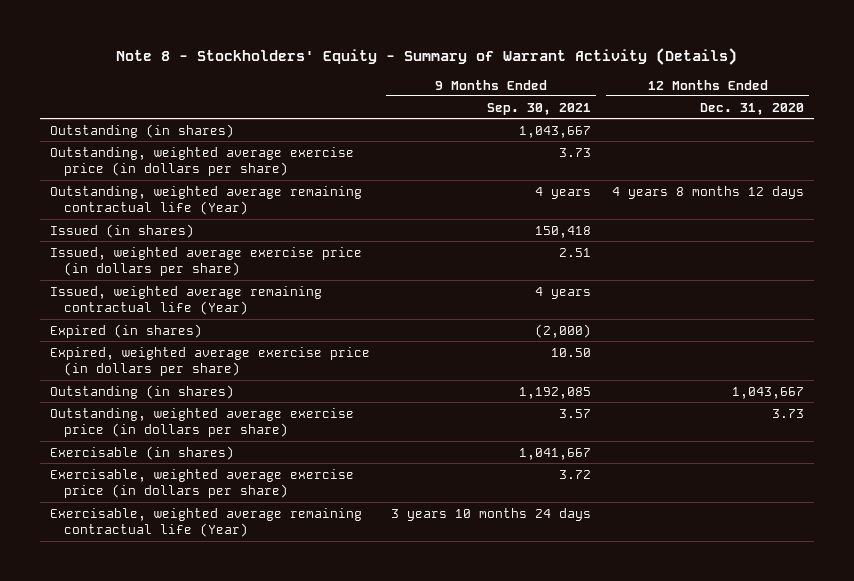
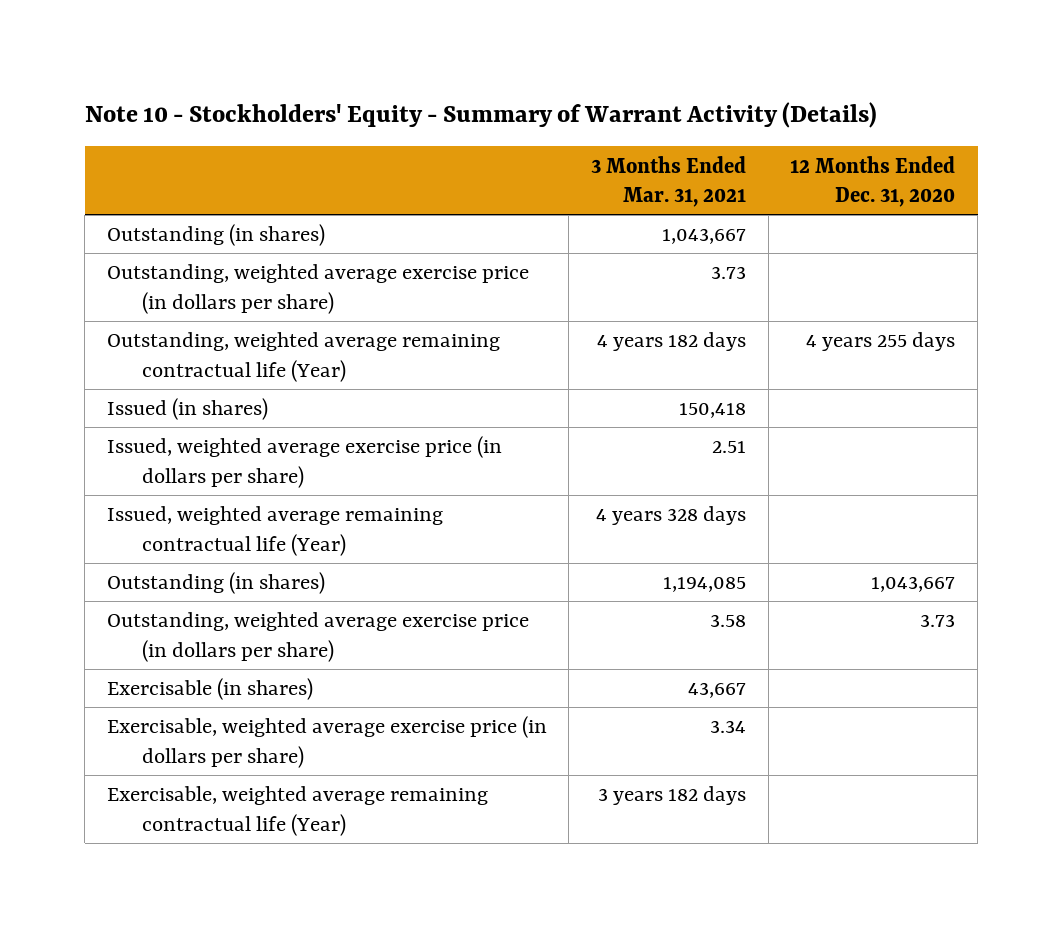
- Note 8 - Stockholders' Equity - Summary of Warrant Activity (Details)
+ Note 10 - Stockholders' Equity - Summary of Warrant Activity (Details)
- | 9 Months Ended Sep. 30, 2021 | 12 Months Ended Dec. 31, 2020
+ | 3 Months Ended Mar. 31, 2021 | 12 Months Ended Dec. 31, 2020
- Outstanding, weighted average remaining contractual life (Year) | 4 years | 4 years 8 months 12 days
+ Outstanding, weighted average remaining contractual life (Year) | 4 years 182 days | 4 years 255 days
- Expired (in shares) | (2,000) |
- Expired, weighted average exercise price (in dollars per share) | 10.50 |

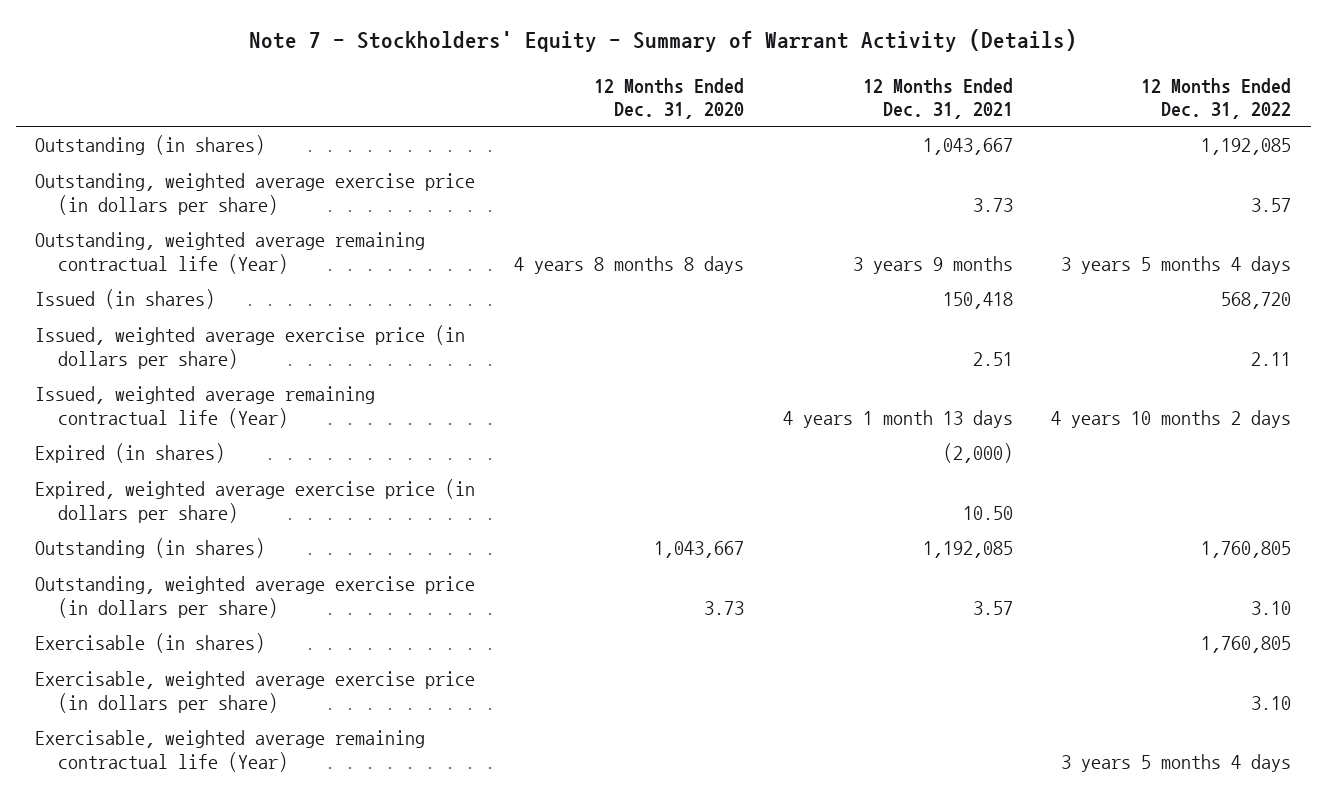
- Note 10 - Stockholders' Equity - Summary of Warrant Activity (Details)
+ Note 7 - Stockholders' Equity - Summary of Warrant Activity (Details)
- | 3 Months Ended Mar. 31, 2021 | 12 Months Ended Dec. 31, 2020
+ | 12 Months Ended Dec. 31, 2020 | 12 Months Ended Dec. 31, 2021 | 12 Months Ended Dec. 31, 2022
- Outstanding, weighted average remaining contractual life (Year) | 4 years 182 days | 4 years 255 days
+ Outstanding, weighted average remaining contractual life (Year) | 4 years 8 months 8 days | 3 years 9 months | 3 years 5 months 4 days
+ Expired (in shares) | | (2,000) |
+ Expired, weighted average exercise price (in dollars per share) | | 10.50 |

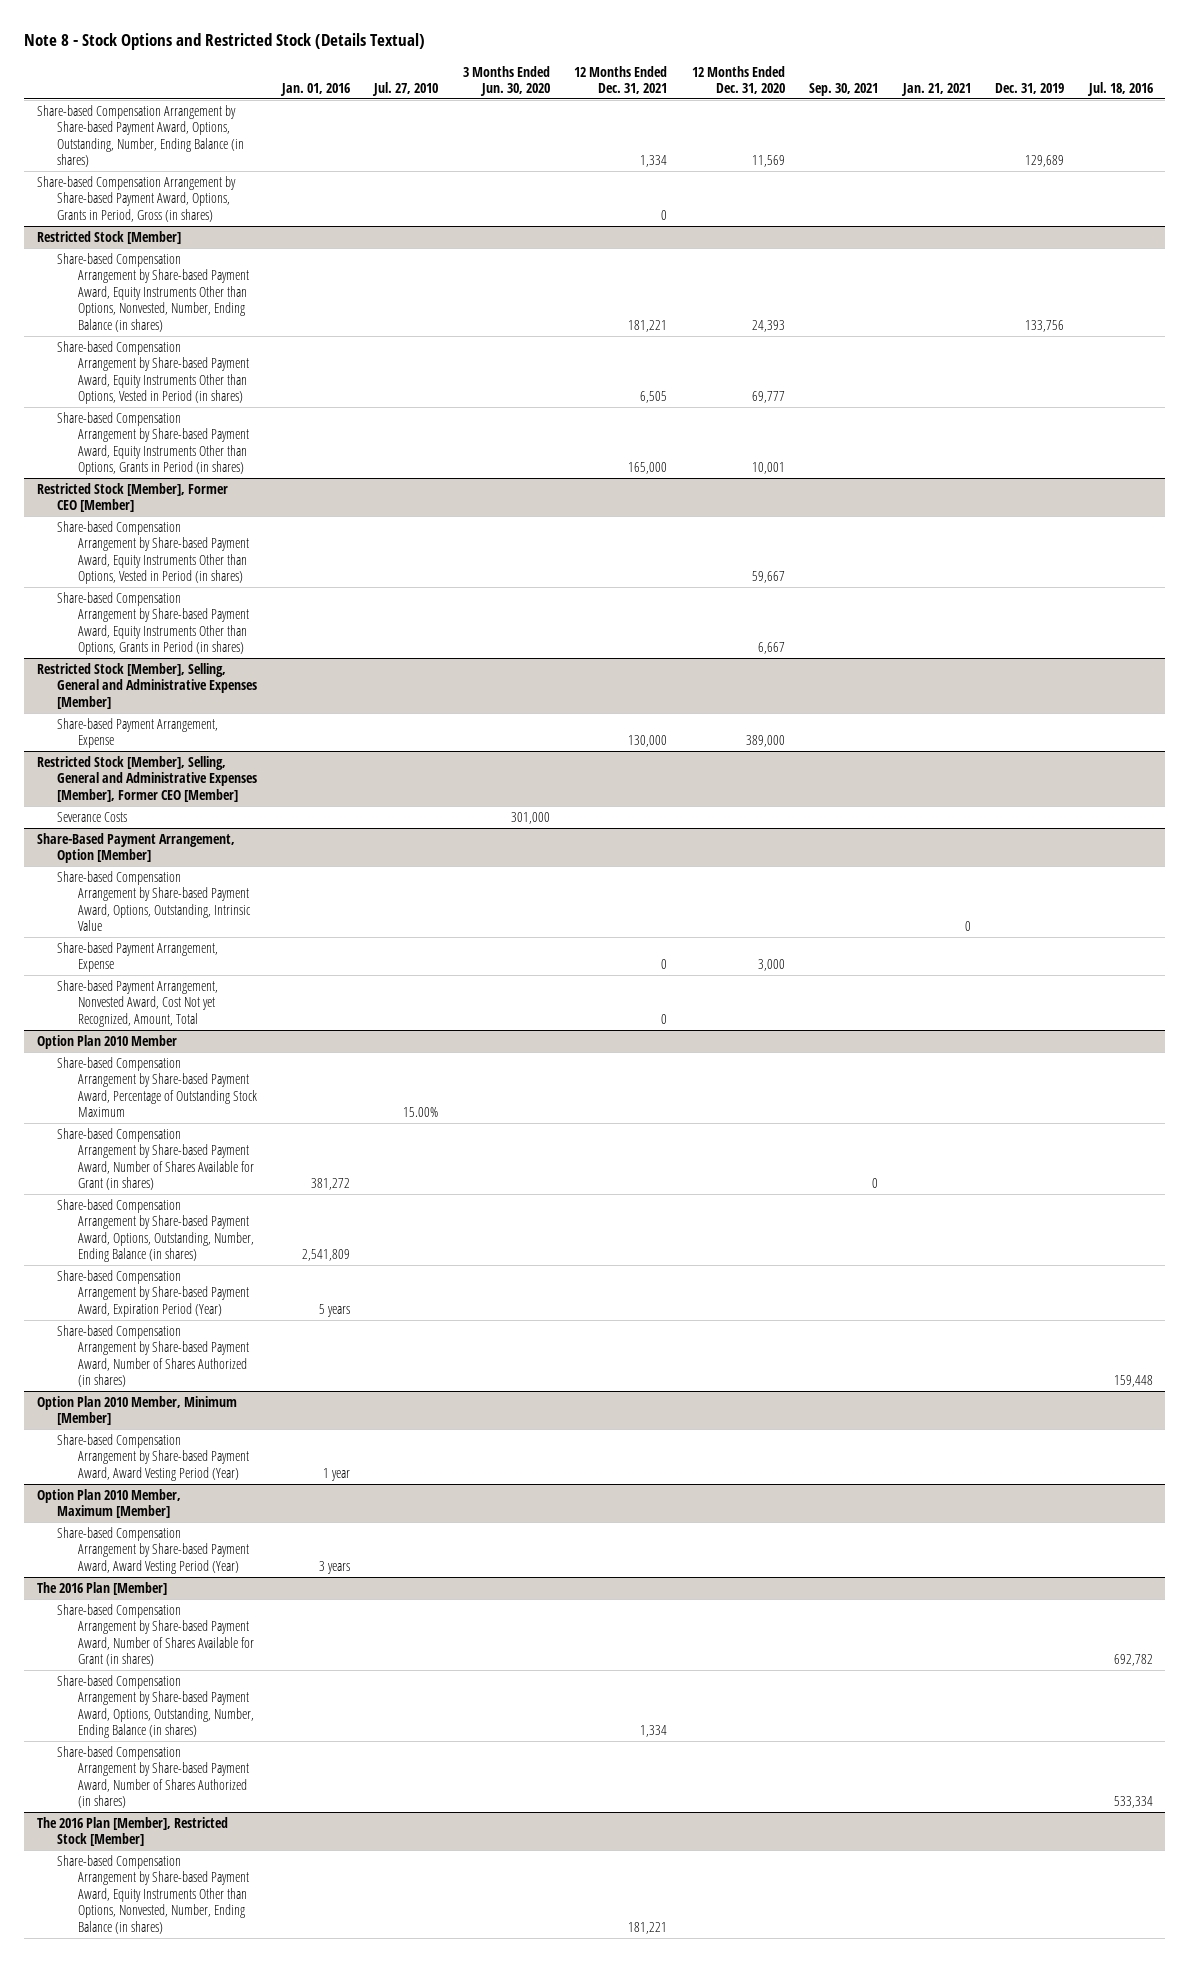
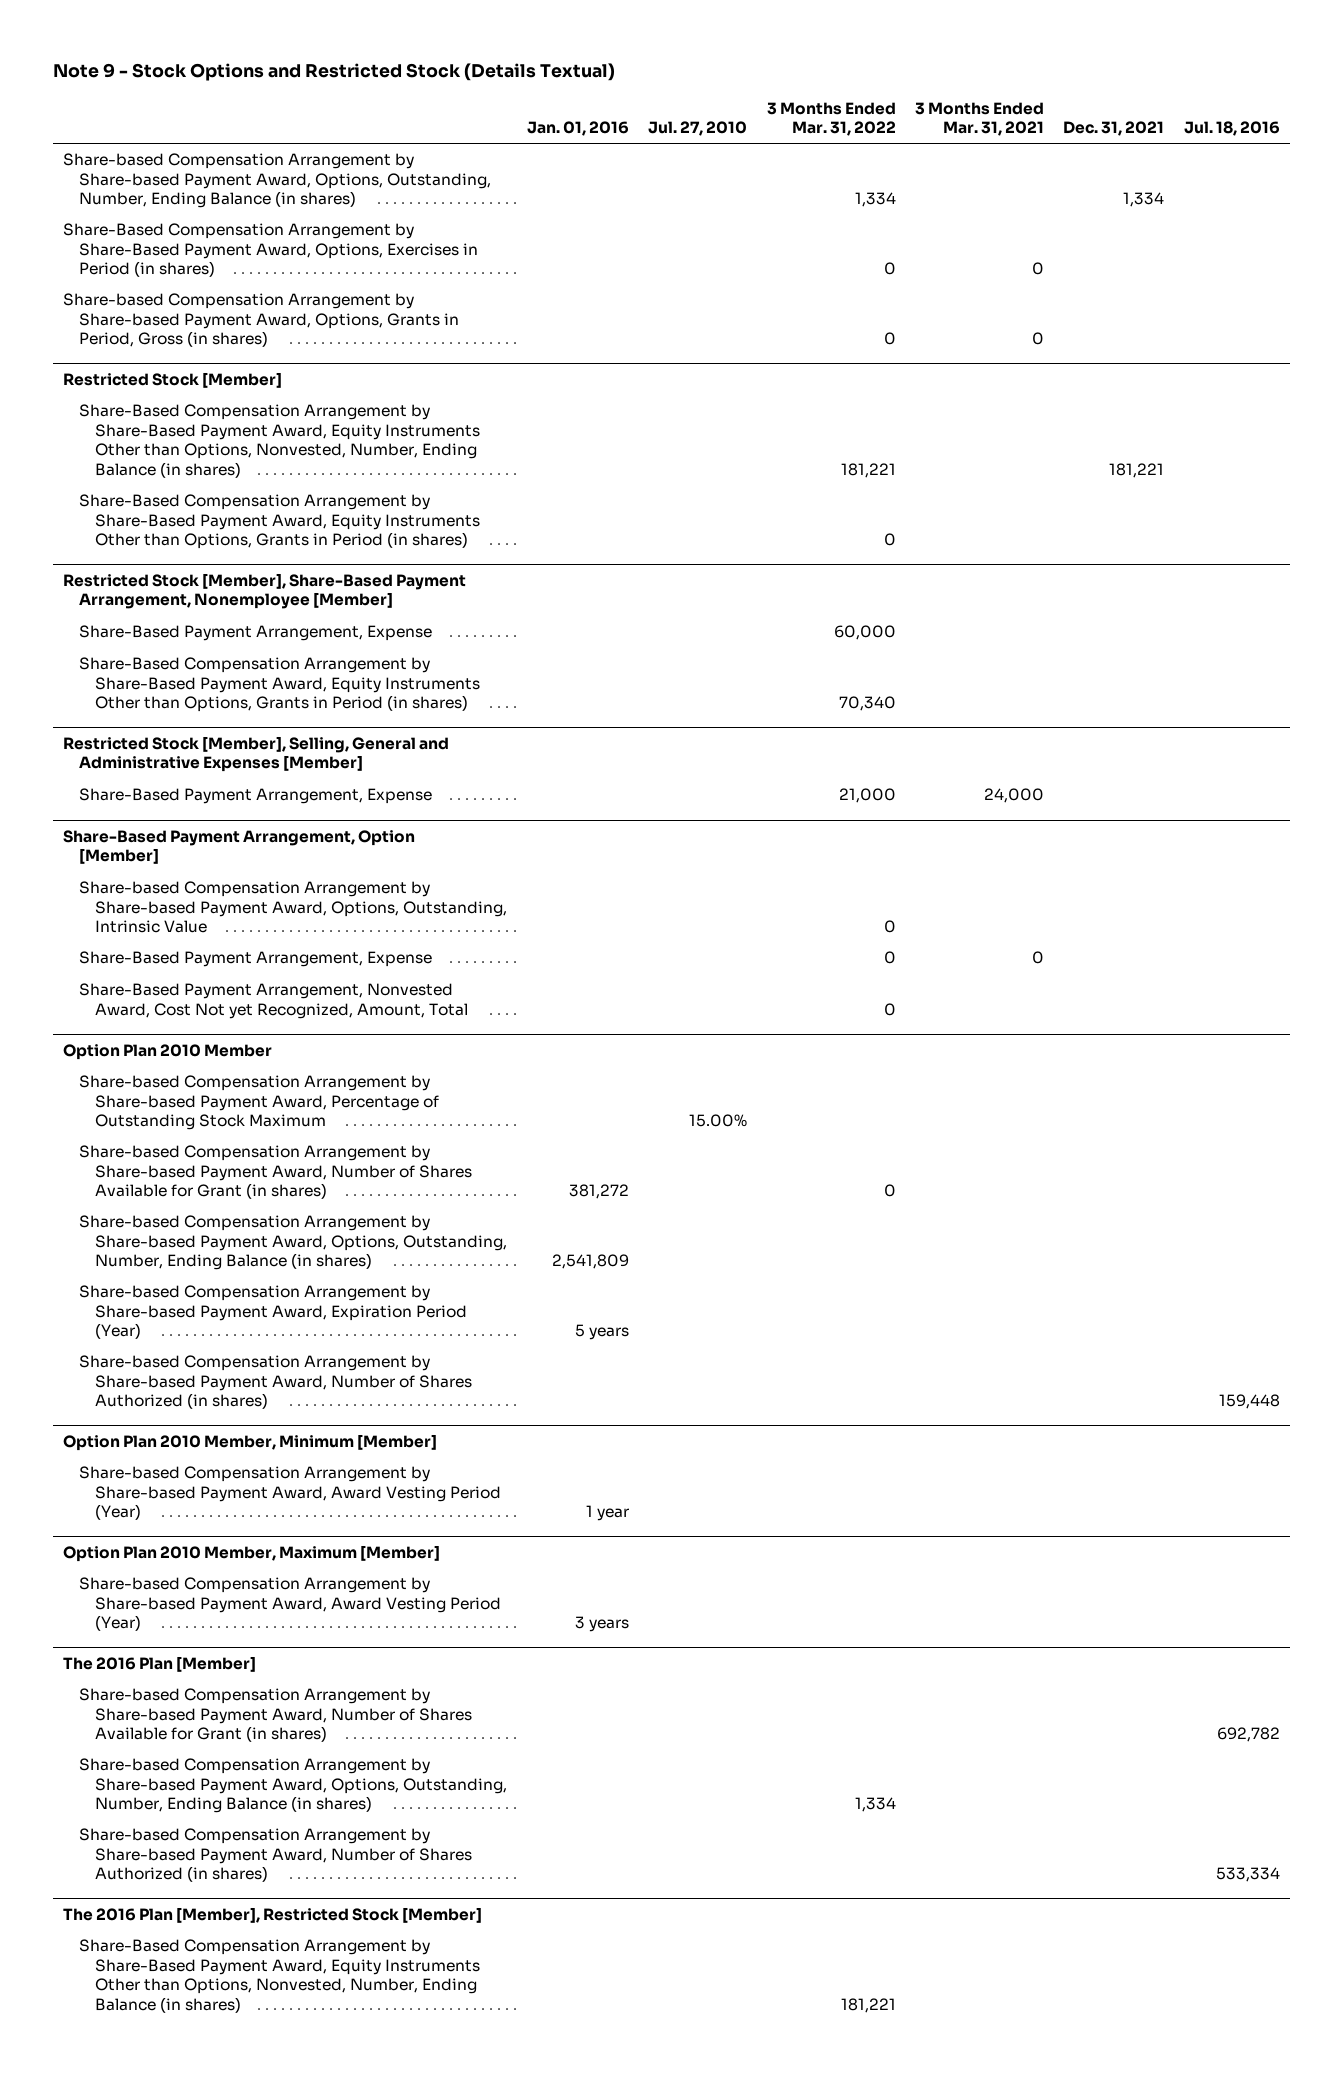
- Note 8 - Stock Options and Restricted Stock (Details Textual)
+ Note 9 - Stock Options and Restricted Stock (Details Textual)
- | Jan. 01, 2016 | Jul. 27, 2010 | 3 Months Ended Jun. 30, 2020 | 12 Months Ended Dec. 31, 2021 | 12 Months Ended Dec. 31, 2020 | Sep. 30, 2021 | Jan. 21, 2021 | Dec. 31, 2019 | Jul. 18, 2016
+ | Jan. 01, 2016 | Jul. 27, 2010 | 3 Months Ended Mar. 31, 2022 | 3 Months Ended Mar. 31, 2021 | Dec. 31, 2021 | Jul. 18, 2016
+ Share-Based Compensation Arrangement by Share-Based Payment Award, Options, Exercises in Period (in shares) | | | 0 | 0 | |
@ Restricted Stock [Member]
- Share-based Compensation Arrangement by Share-based Payment Award, Equity Instruments Other than Options, Nonvested, Number, Ending Balance (in shares) | | | | 181,221 | 24,393 | | | 133,756 |
- Share-based Compensation Arrangement by Share-based Payment Award, Equity Instruments Other than Options, Vested in Period (in shares) | | | | 6,505 | 69,777 | | | |
- Share-based Compensation Arrangement by Share-based Payment Award, Equity Instruments Other than Options, Grants in Period (in shares) | | | | 165,000 | 10,001 | | | |
- Restricted Stock [Member], Former CEO [Member]
- Share-based Compensation Arrangement by Share-based Payment Award, Equity Instruments Other than Options, Vested in Period (in shares) | | | | | 59,667 | | | |
- Share-based Compensation Arrangement by Share-based Payment Award, Equity Instruments Other than Options, Grants in Period (in shares) | | | | | 6,667 | | | |
@ Restricted Stock [Member]
+ Share-Based Compensation Arrangement by Share-Based Payment Award, Equity Instruments Other than Options, Nonvested, Number, Ending Balance (in shares) | | | 181,221 | | 181,221 |
+ Share-Based Compensation Arrangement by Share-Based Payment Award, Equity Instruments Other than Options, Grants in Period (in shares) | | | 0 | | |
+ Restricted Stock [Member], Share-Based Payment Arrangement, Nonemployee [Member]
+ Share-Based Payment Arrangement, Expense | | | 60,000 | | |
+ Share-Based Compensation Arrangement by Share-Based Payment Award, Equity Instruments Other than Options, Grants in Period (in shares) | | | 70,340 | | |
@ Restricted Stock [Member], Selling, General and Administrative Expenses [Member]
- Share-based Payment Arrangement, Expense | | | | 130,000 | 389,000 | | | |
- Restricted Stock [Member], Selling, General and Administrative Expenses [Member], Former CEO [Member]
- Severance Costs | | | 301,000 | | | | | |
@ Restricted Stock [Member], Selling, General and Administrative Expenses [Member]
+ Share-Based Payment Arrangement, Expense | | | 21,000 | 24,000 | |
@ Share-Based Payment Arrangement, Option [Member]
- Share-based Payment Arrangement, Expense | | | | 0 | 3,000 | | | |
- Share-based Payment Arrangement, Nonvested Award, Cost Not yet Recognized, Amount, Total | | | | 0 | | | | |
+ Share-Based Payment Arrangement, Expense | | | 0 | 0 | |
+ Share-Based Payment Arrangement, Nonvested Award, Cost Not yet Recognized, Amount, Total | | | 0 | | |
@ The 2016 Plan [Member], Restricted Stock [Member]
- Share-based Compensation Arrangement by Share-based Payment Award, Equity Instruments Other than Options, Nonvested, Number, Ending Balance (in shares) | | | | 181,221 | | | | |
+ Share-Based Compensation Arrangement by Share-Based Payment Award, Equity Instruments Other than Options, Nonvested, Number, Ending Balance (in shares) | | | 181,221 | | |

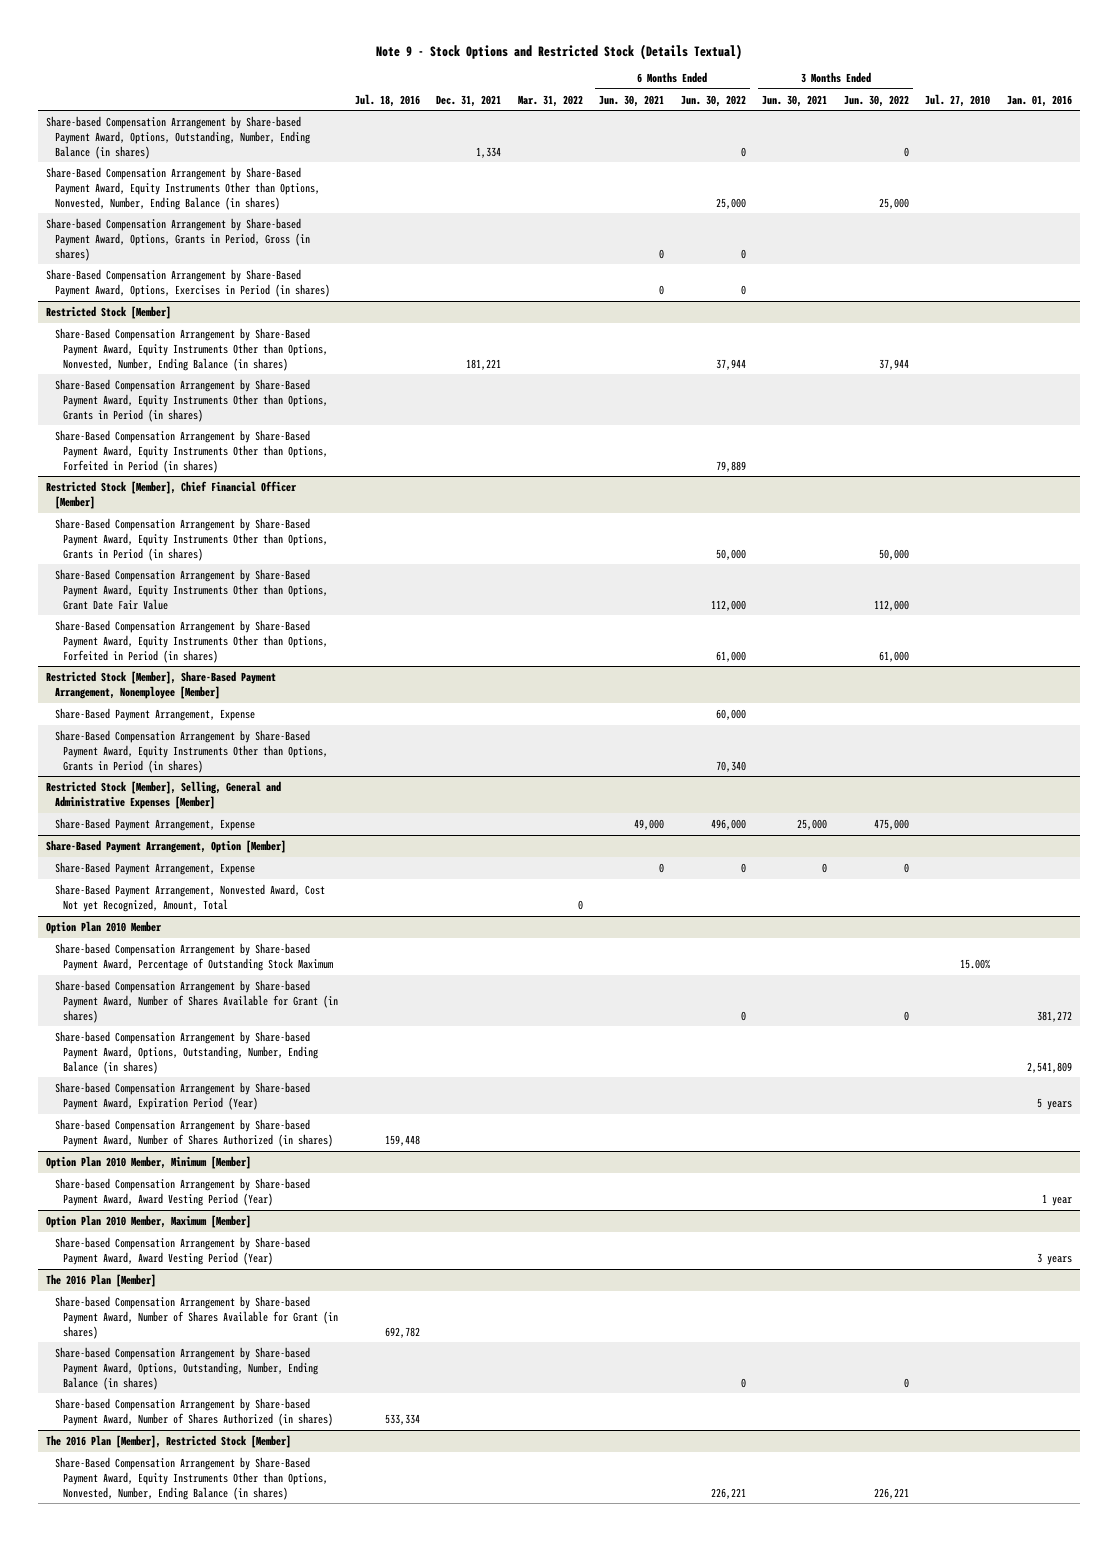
- | Jan. 01, 2016 | Jul. 27, 2010 | 3 Months Ended Mar. 31, 2022 | 3 Months Ended Mar. 31, 2021 | Dec. 31, 2021 | Jul. 18, 2016
+ | Jul. 18, 2016 | Dec. 31, 2021 | Mar. 31, 2022 | 6 Months Ended Jun. 30, 2021 | 6 Months Ended Jun. 30, 2022 | 3 Months Ended Jun. 30, 2021 | 3 Months Ended Jun. 30, 2022 | Jul. 27, 2010 | Jan. 01, 2016
+ Share-Based Compensation Arrangement by Share-Based Payment Award, Equity Instruments Other than Options, Nonvested, Number, Ending Balance (in shares) | | | | | 25,000 | | 25,000 | |
moved down: Share-Based Compensation Arrangement by Share-Based Payment Award, Options, Exercises in Period (in shares) | | | | 0 | 0 | | | |
@ Restricted Stock [Member]
+ Share-Based Compensation Arrangement by Share-Based Payment Award, Equity Instruments Other than Options, Forfeited in Period (in shares) | | | | | 79,889 | | | |
+ Restricted Stock [Member], Chief Financial Officer [Member]
+ Share-Based Compensation Arrangement by Share-Based Payment Award, Equity Instruments Other than Options, Grants in Period (in shares) | | | | | 50,000 | | 50,000 | |
+ Share-Based Compensation Arrangement by Share-Based Payment Award, Equity Instruments Other than Options, Grant Date Fair Value | | | | | 112,000 | | 112,000 | |
+ Share-Based Compensation Arrangement by Share-Based Payment Award, Equity Instruments Other than Options, Forfeited in Period (in shares) | | | | | 61,000 | | 61,000 | |
@ Share-Based Payment Arrangement, Option [Member]
- Share-based Compensation Arrangement by Share-based Payment Award, Options, Outstanding, Intrinsic Value | | | 0 | | |

